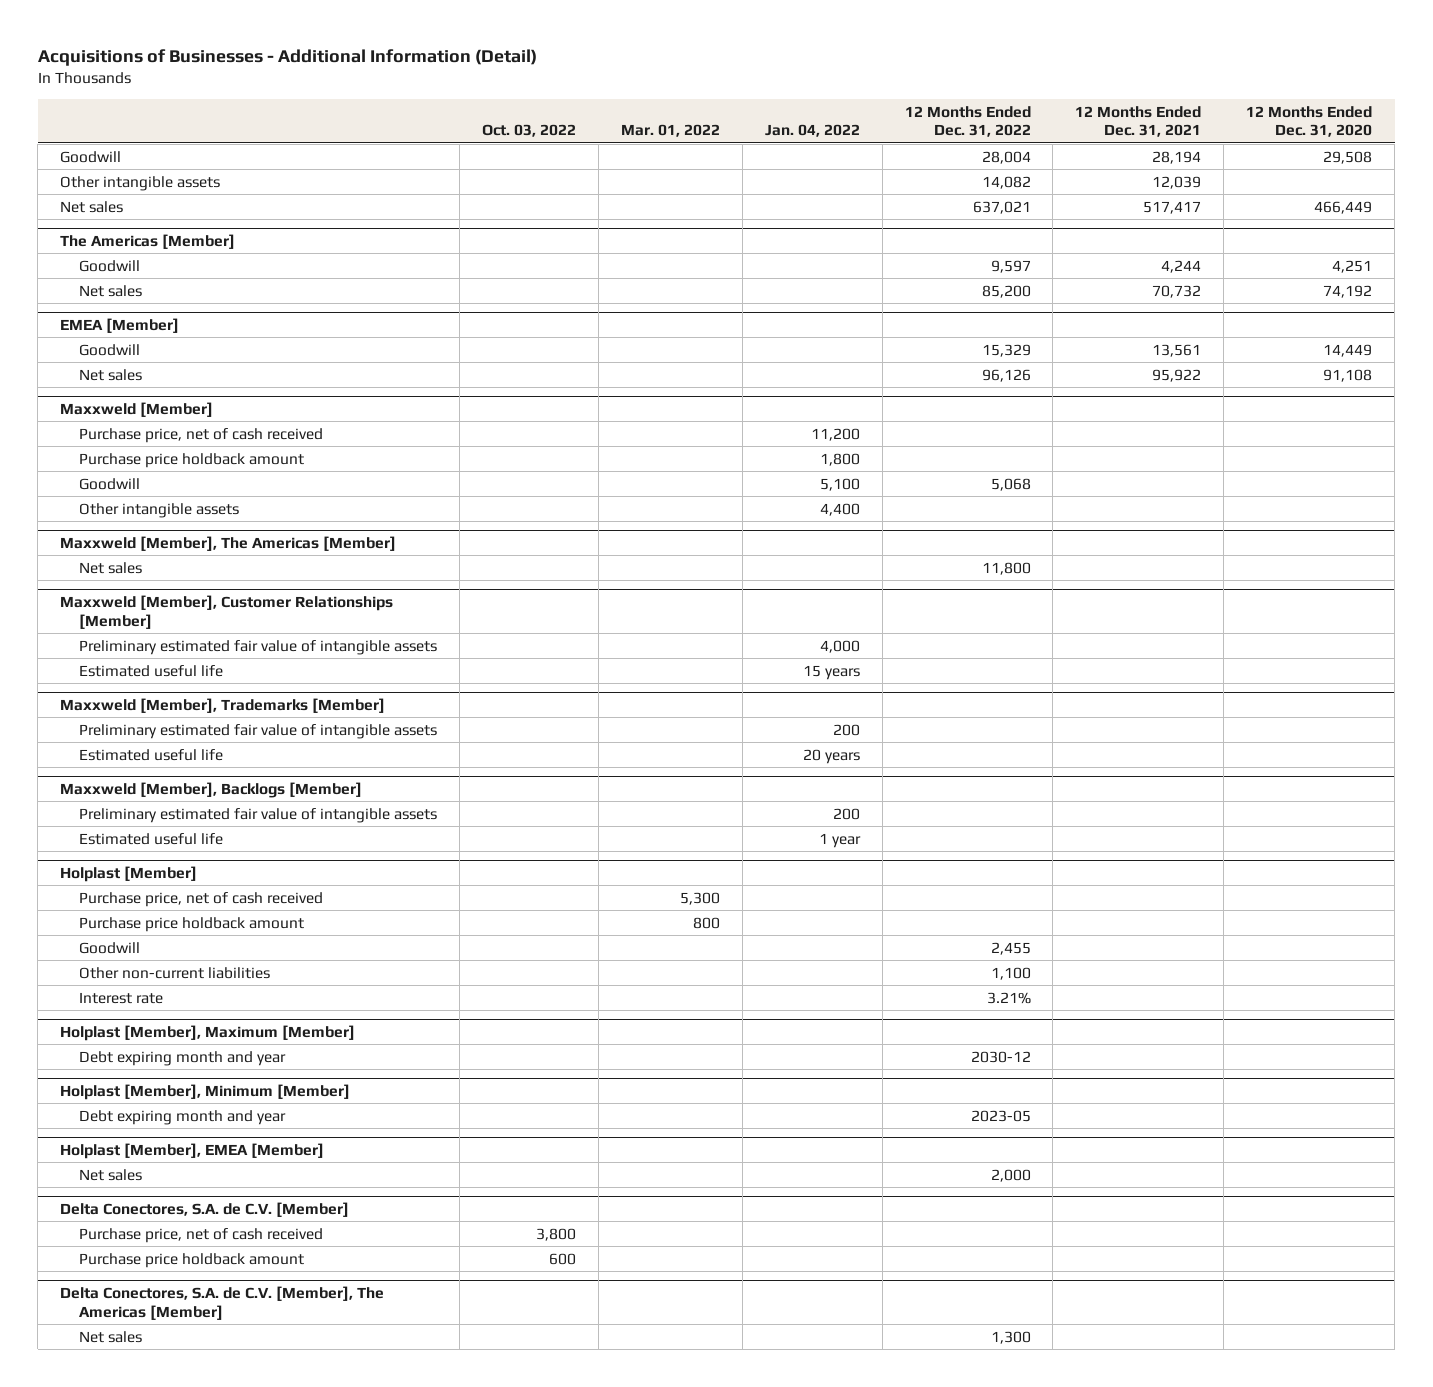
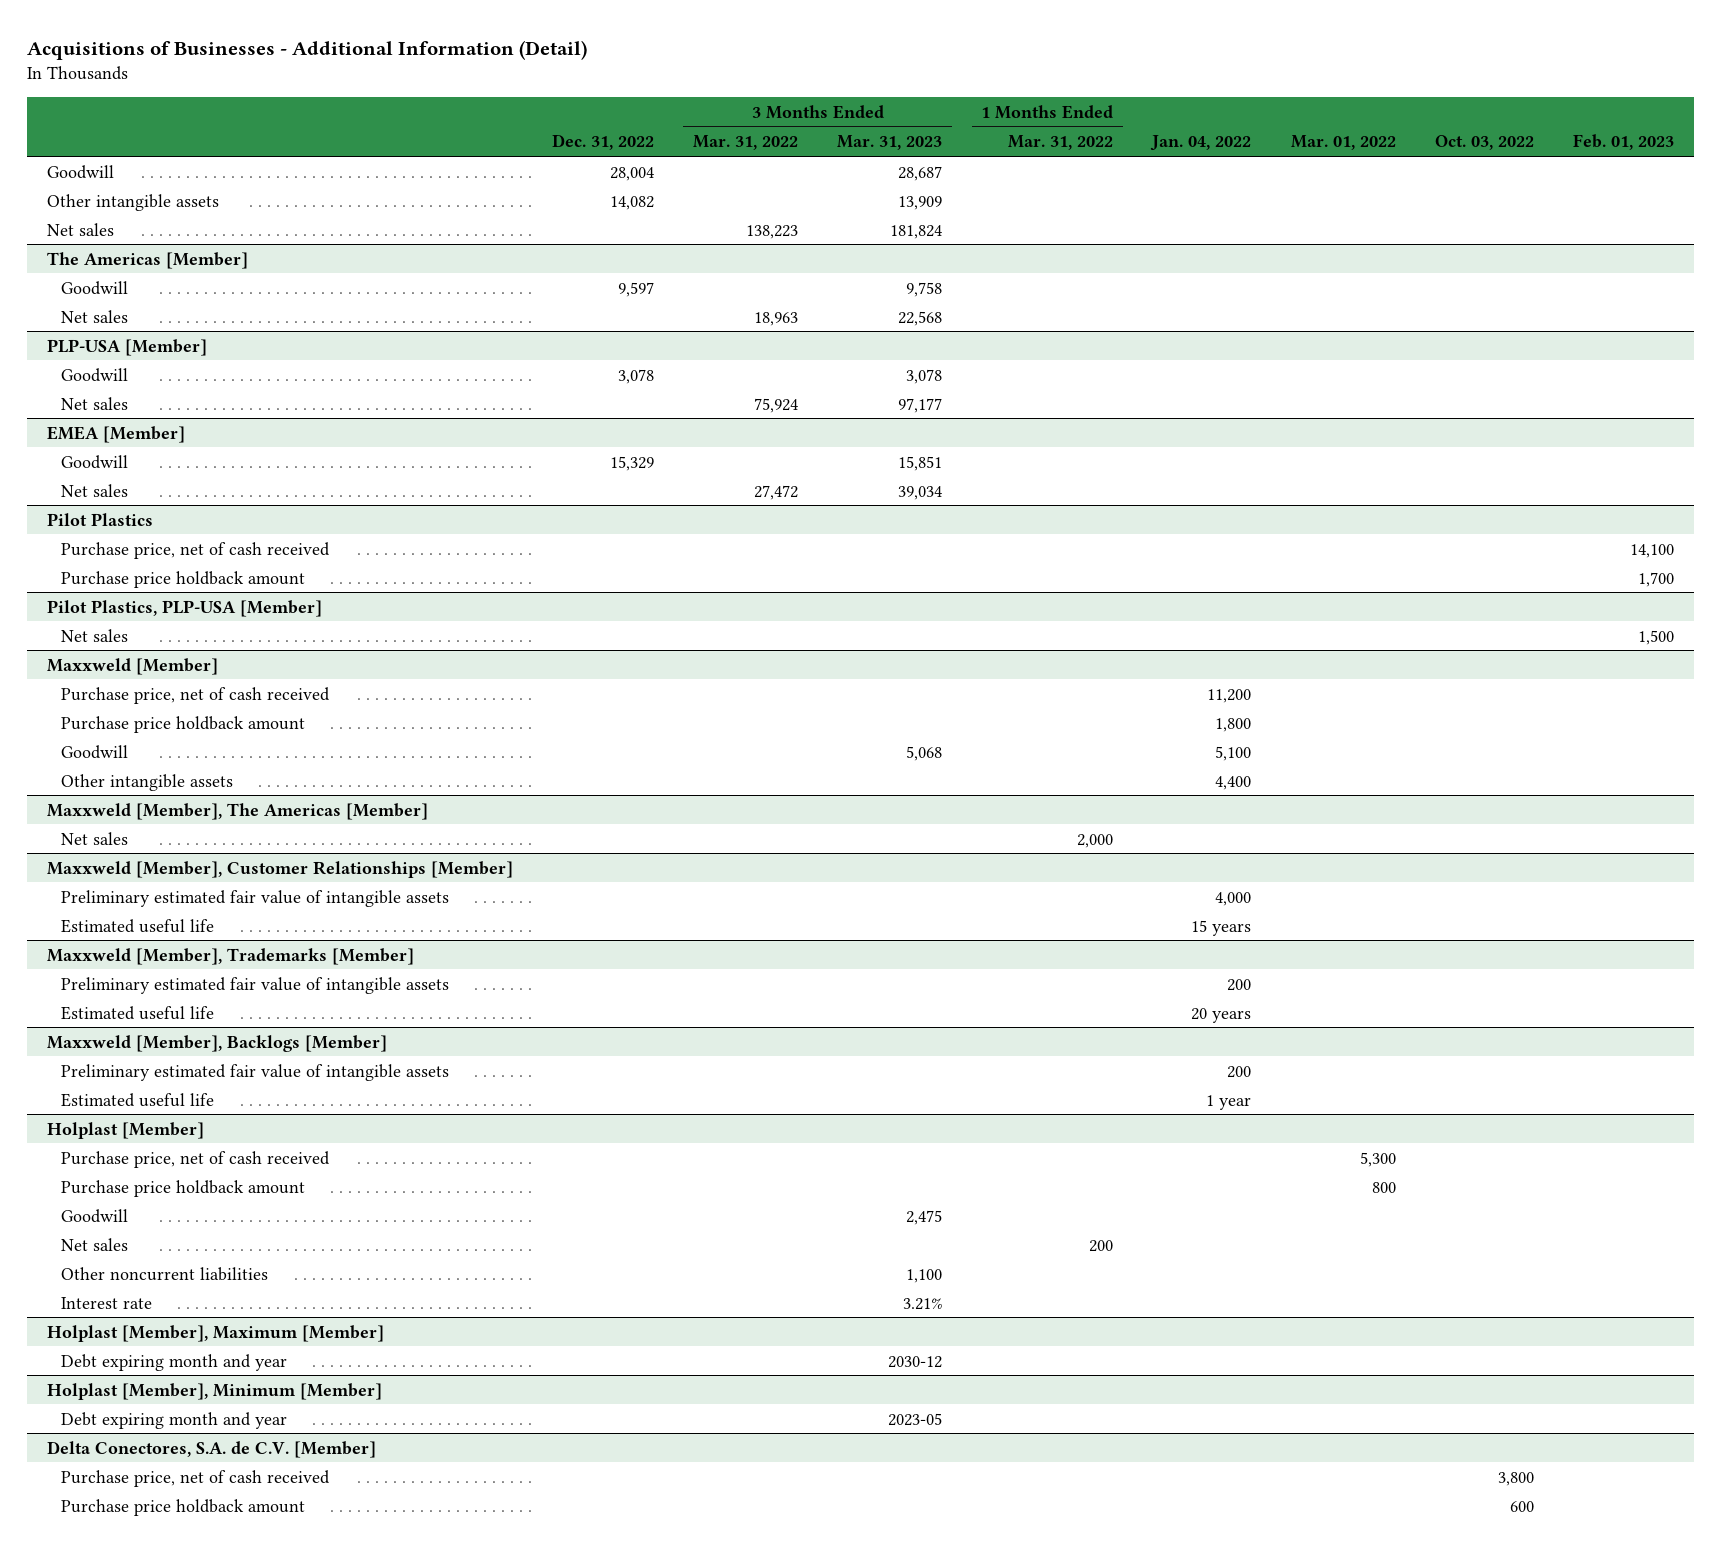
- | Oct. 03, 2022 | Mar. 01, 2022 | Jan. 04, 2022 | 12 Months Ended Dec. 31, 2022 | 12 Months Ended Dec. 31, 2021 | 12 Months Ended Dec. 31, 2020
+ | Dec. 31, 2022 | 3 Months Ended Mar. 31, 2022 | 3 Months Ended Mar. 31, 2023 | 1 Months Ended Mar. 31, 2022 | Jan. 04, 2022 | Mar. 01, 2022 | Oct. 03, 2022 | Feb. 01, 2023
+ PLP-USA [Member]
+ Goodwill | 3,078 | | 3,078 | | | | |
+ Net sales | | 75,924 | 97,177 | | | | |
+ Pilot Plastics
+ Purchase price, net of cash received | | | | | | | | 14,100
+ Purchase price holdback amount | | | | | | | | 1,700
+ Pilot Plastics, PLP-USA [Member]
+ Net sales | | | | | | | | 1,500
@ Holplast [Member]
- Other non-current liabilities | | | | 1,100 | |
+ Net sales | | | | 200 | | | |
+ Other noncurrent liabilities | | | 1,100 | | | | |
- Holplast [Member], EMEA [Member]
- Net sales | | | | 2,000 | |
- Delta Conectores, S.A. de C.V. [Member], The Americas [Member]
- Net sales | | | | 1,300 | |

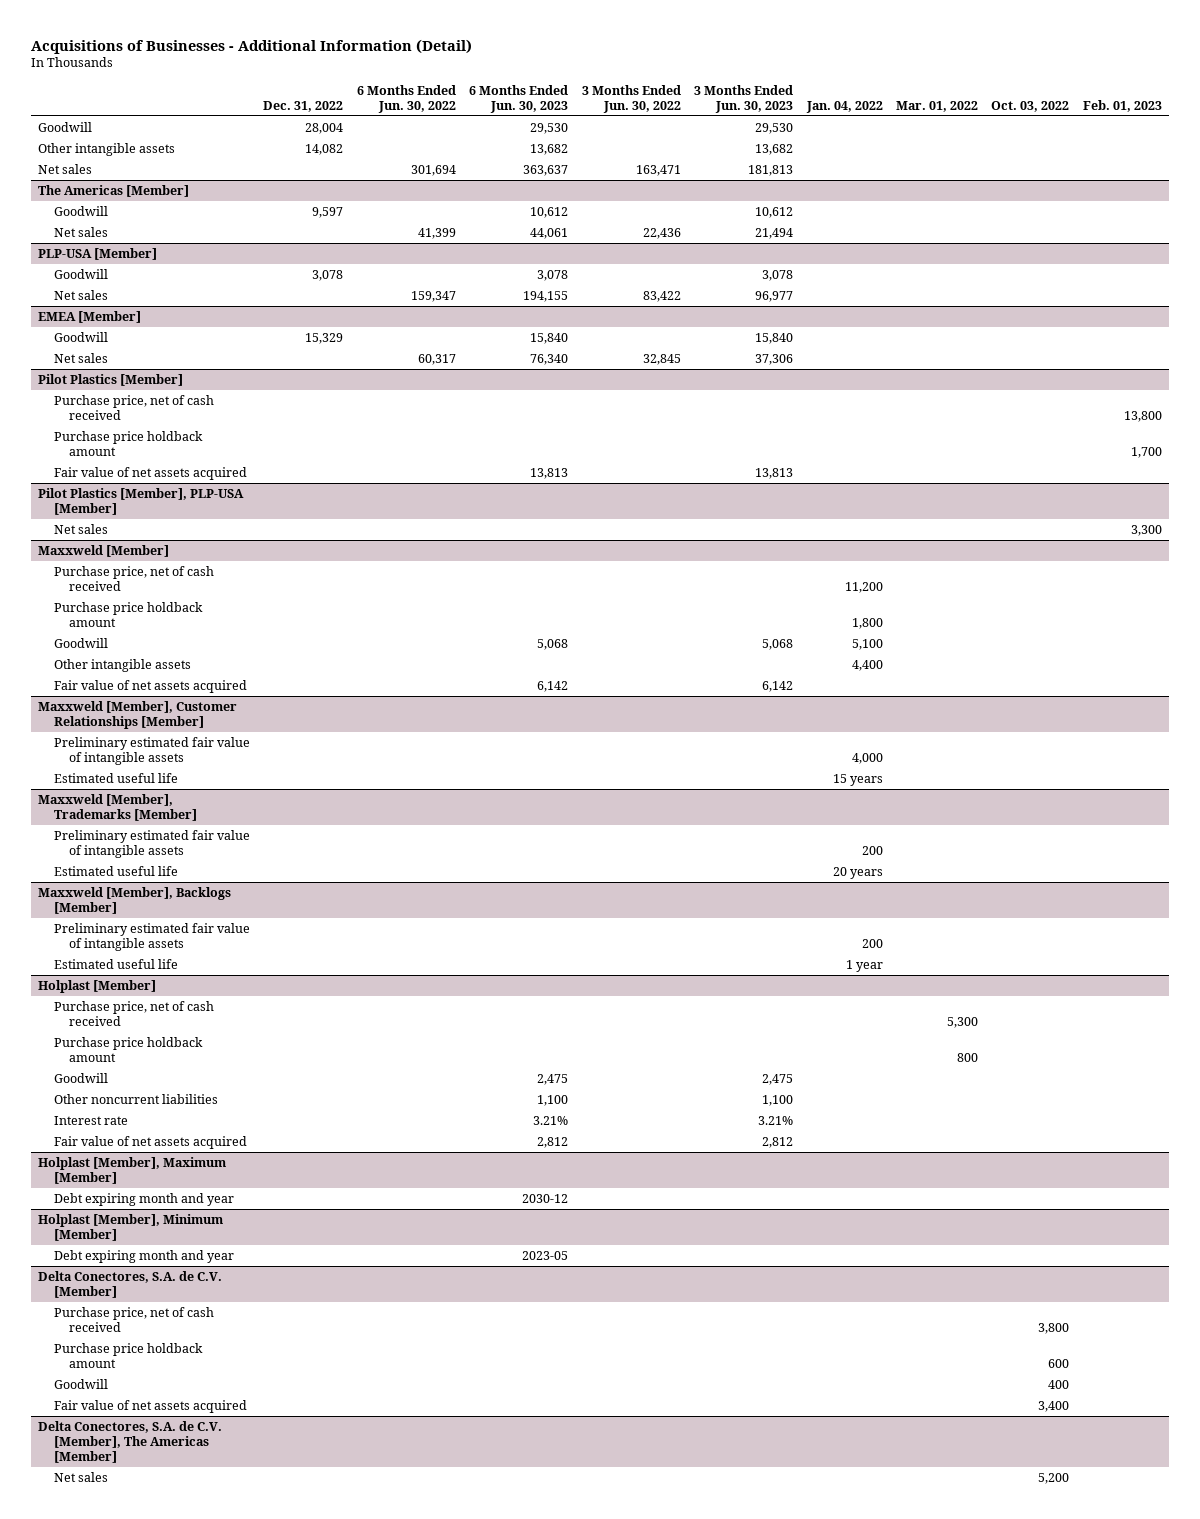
- | Dec. 31, 2022 | 3 Months Ended Mar. 31, 2022 | 3 Months Ended Mar. 31, 2023 | 1 Months Ended Mar. 31, 2022 | Jan. 04, 2022 | Mar. 01, 2022 | Oct. 03, 2022 | Feb. 01, 2023
+ | Dec. 31, 2022 | 6 Months Ended Jun. 30, 2022 | 6 Months Ended Jun. 30, 2023 | 3 Months Ended Jun. 30, 2022 | 3 Months Ended Jun. 30, 2023 | Jan. 04, 2022 | Mar. 01, 2022 | Oct. 03, 2022 | Feb. 01, 2023
- Pilot Plastics
- Purchase price, net of cash received | | | | | | | | 14,100
+ Pilot Plastics [Member]
+ Purchase price, net of cash received | | | | | | | | | 13,800
- Pilot Plastics, PLP-USA [Member]
- Net sales | | | | | | | | 1,500
+ Fair value of net assets acquired | | | 13,813 | | 13,813 | | | |
+ Pilot Plastics [Member], PLP-USA [Member]
+ Net sales | | | | | | | | | 3,300
- Maxxweld [Member], The Americas [Member]
- Net sales | | | | 2,000 | | | |
@ Maxxweld [Member]
+ Fair value of net assets acquired | | | 6,142 | | 6,142 | | | |
@ Holplast [Member]
- Net sales | | | | 200 | | | |
+ Fair value of net assets acquired | | | 2,812 | | 2,812 | | | |
@ Delta Conectores, S.A. de C.V. [Member]
+ Goodwill | | | | | | | | 400 |
+ Fair value of net assets acquired | | | | | | | | 3,400 |
+ Delta Conectores, S.A. de C.V. [Member], The Americas [Member]
+ Net sales | | | | | | | | 5,200 |

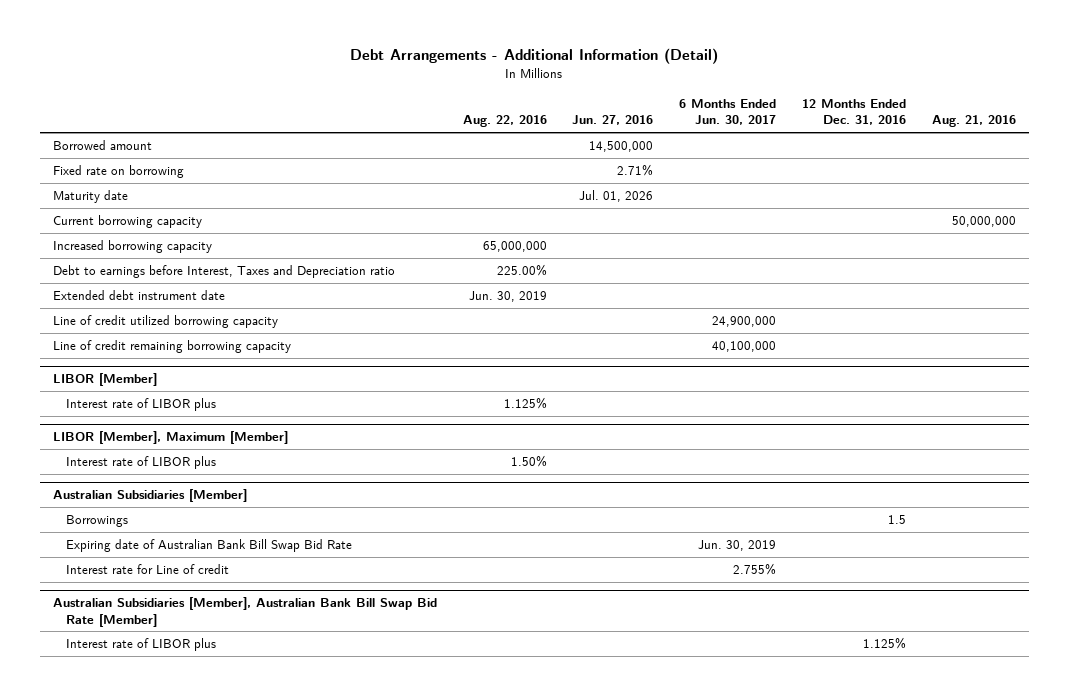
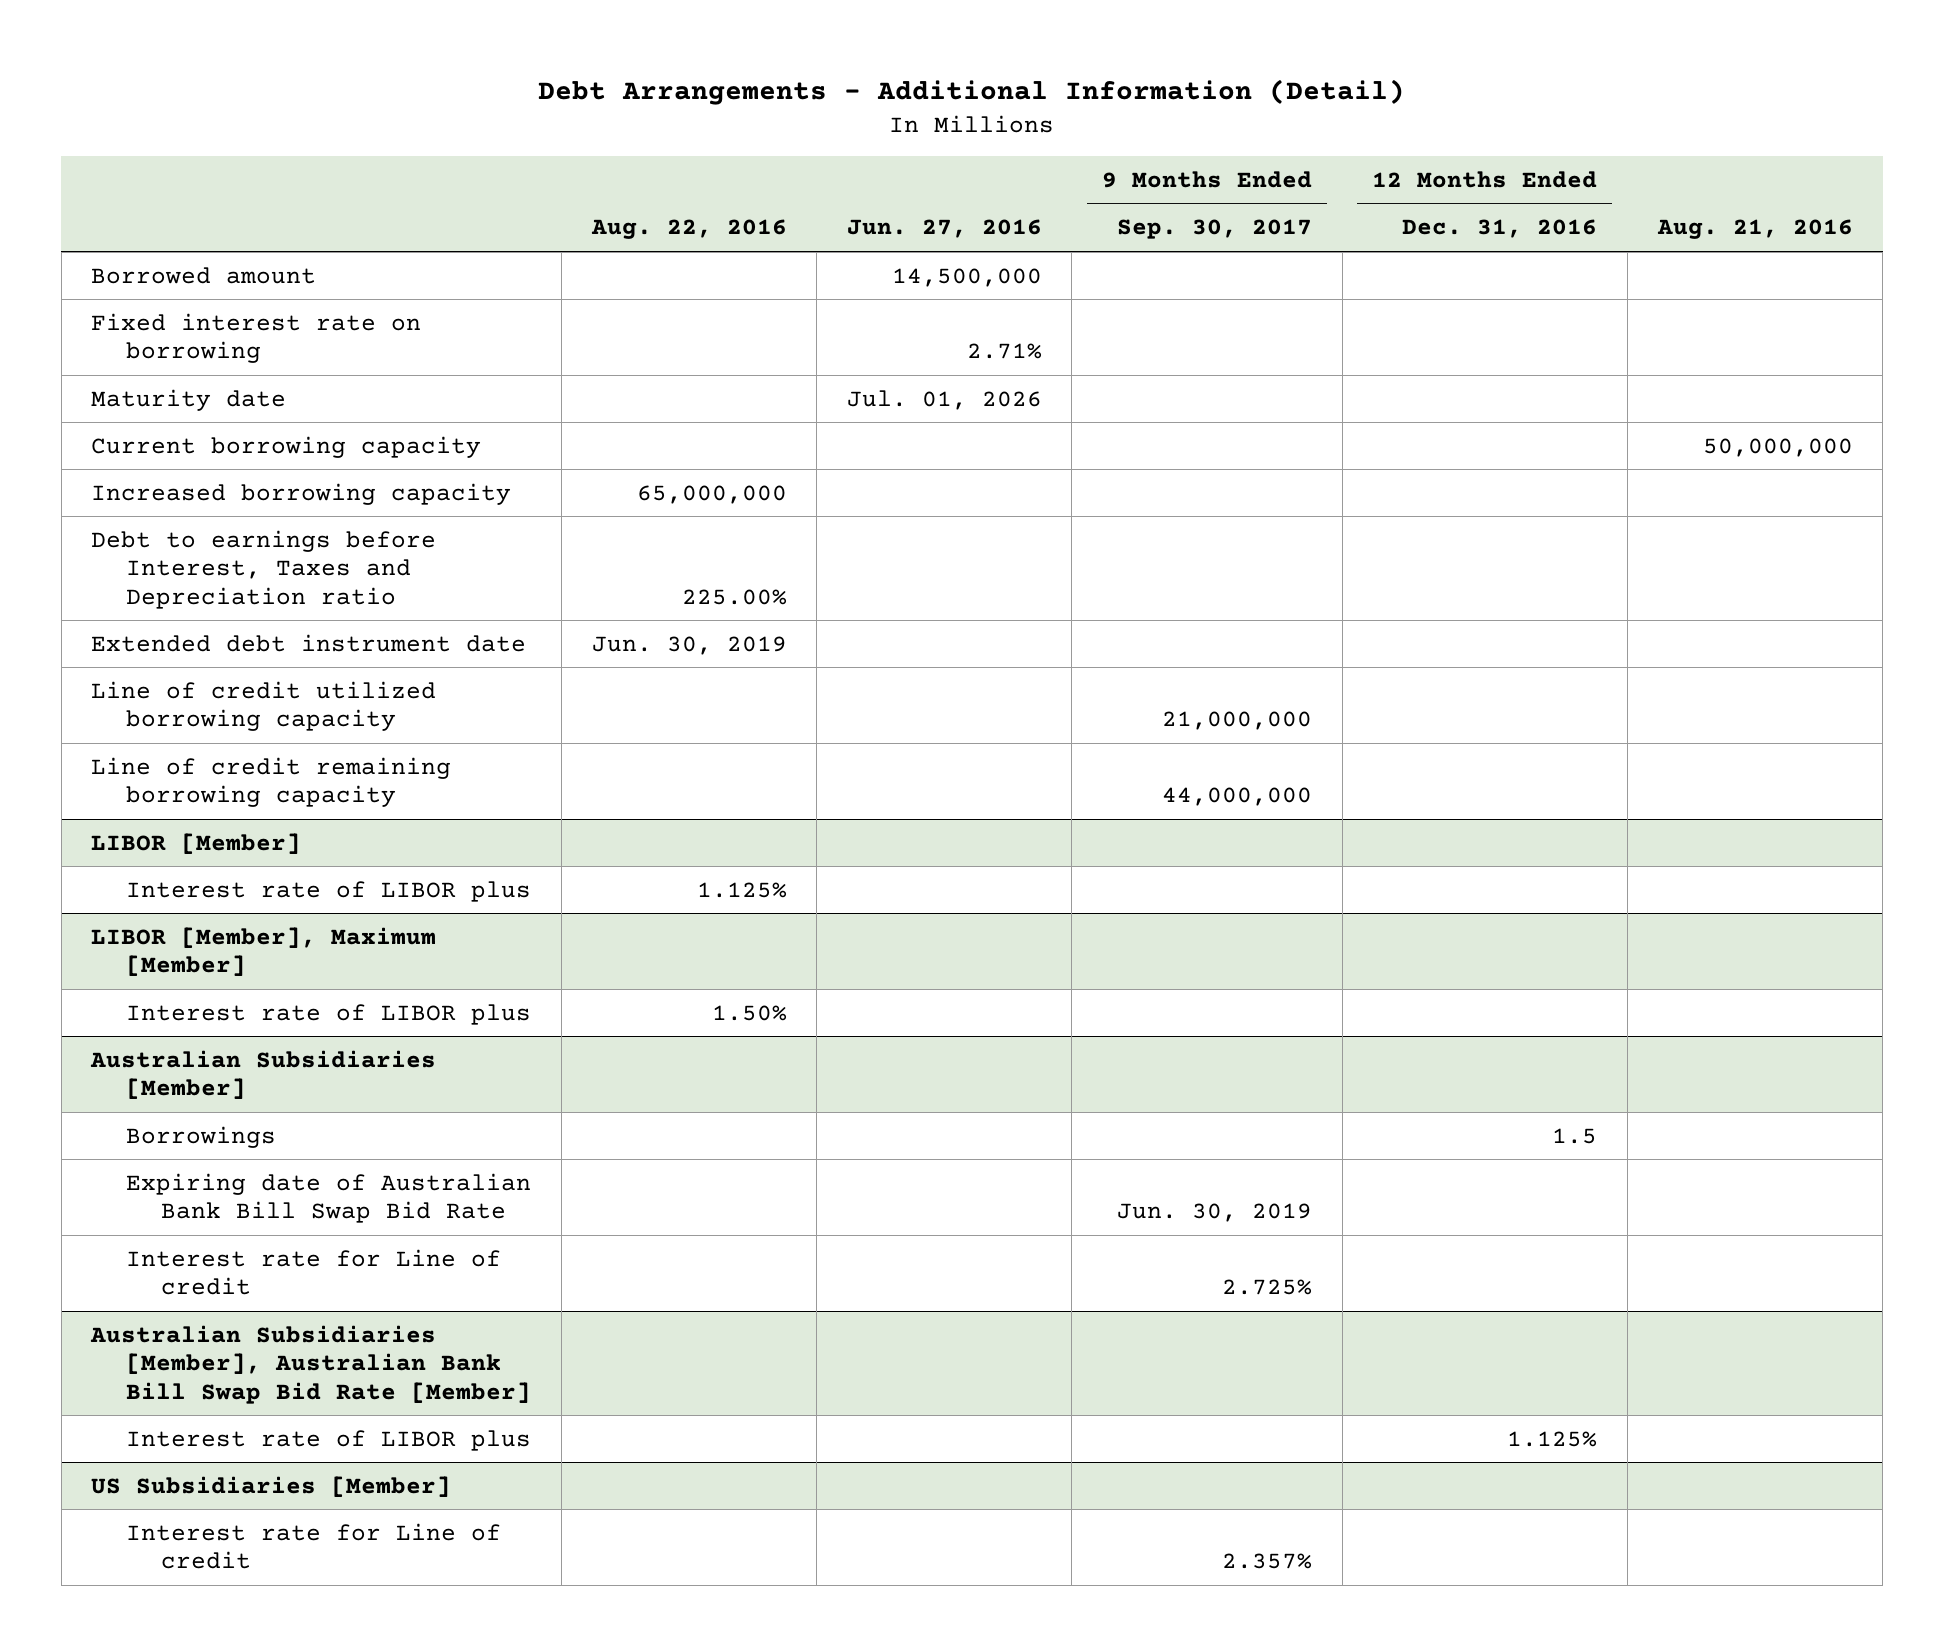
- | Aug. 22, 2016 | Jun. 27, 2016 | 6 Months Ended Jun. 30, 2017 | 12 Months Ended Dec. 31, 2016 | Aug. 21, 2016
+ | Aug. 22, 2016 | Jun. 27, 2016 | 9 Months Ended Sep. 30, 2017 | 12 Months Ended Dec. 31, 2016 | Aug. 21, 2016
- Fixed rate on borrowing | | 2.71% | | |
+ Fixed interest rate on borrowing | | 2.71% | | |
+ US Subsidiaries [Member]
+ Interest rate for Line of credit | | | 2.357% | |

